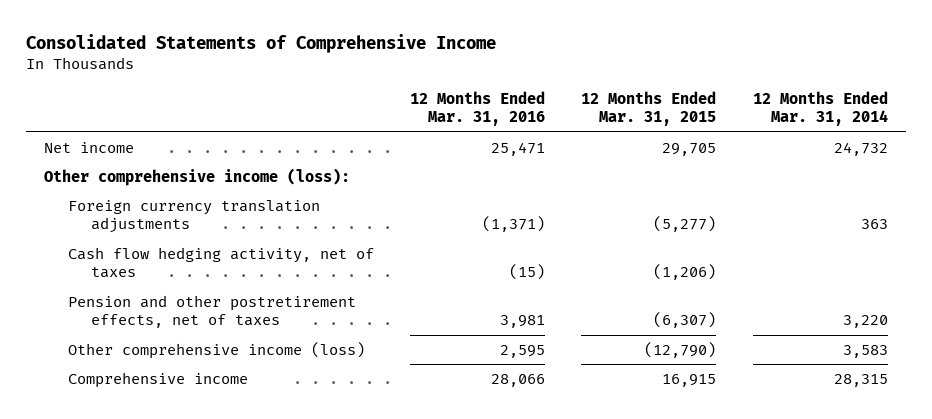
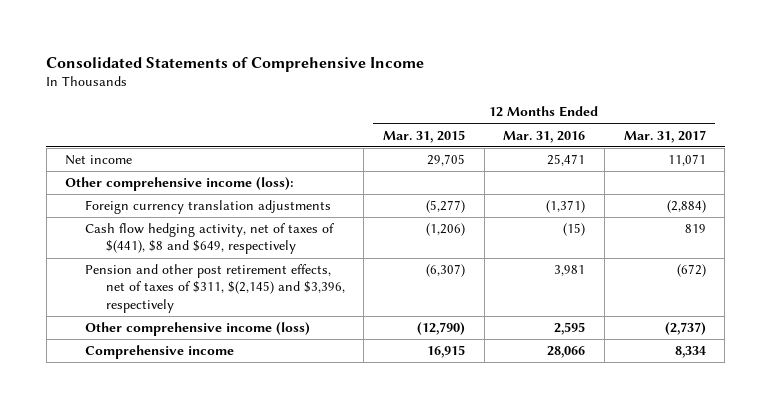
- | 12 Months Ended Mar. 31, 2016 | 12 Months Ended Mar. 31, 2015 | 12 Months Ended Mar. 31, 2014
+ | 12 Months Ended Mar. 31, 2015 | 12 Months Ended Mar. 31, 2016 | 12 Months Ended Mar. 31, 2017
- Cash flow hedging activity, net of taxes | (15) | (1,206) |
- Pension and other postretirement effects, net of taxes | 3,981 | (6,307) | 3,220
+ Cash flow hedging activity, net of taxes of $(441), $8 and $649, respectively | (1,206) | (15) | 819
+ Pension and other post retirement effects, net of taxes of $311, $(2,145) and $3,396, respectively | (6,307) | 3,981 | (672)

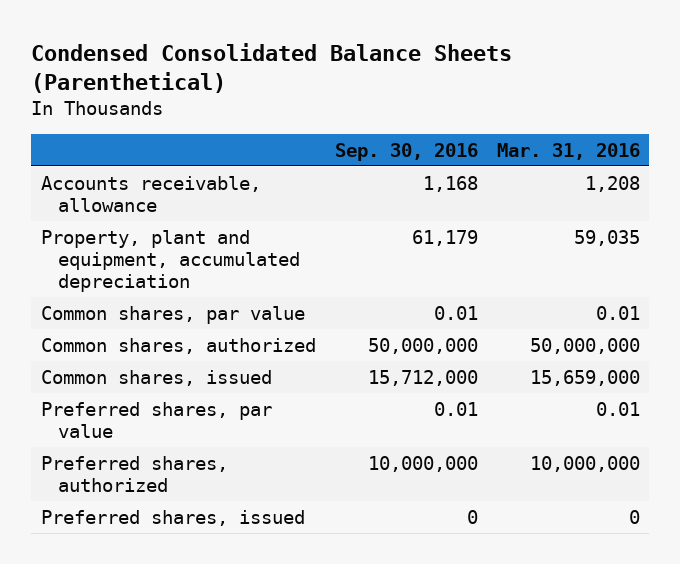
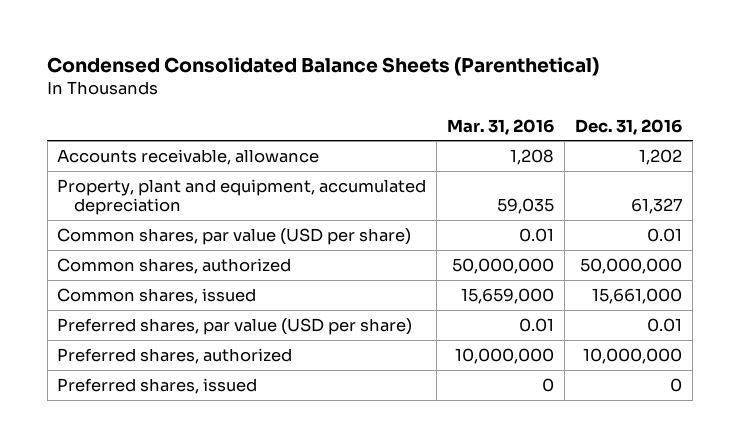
- | Sep. 30, 2016 | Mar. 31, 2016
+ | Mar. 31, 2016 | Dec. 31, 2016
- Common shares, par value | 0.01 | 0.01
+ Common shares, par value (USD per share) | 0.01 | 0.01
- Preferred shares, par value | 0.01 | 0.01
+ Preferred shares, par value (USD per share) | 0.01 | 0.01

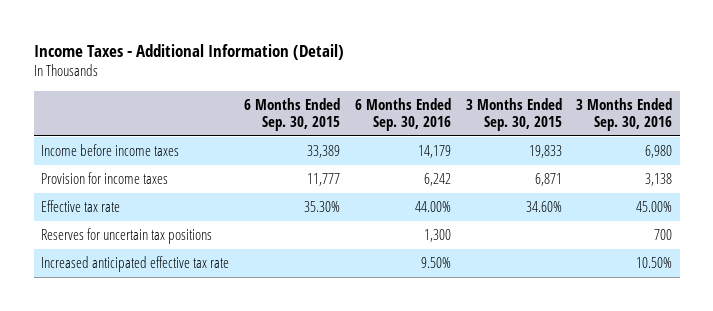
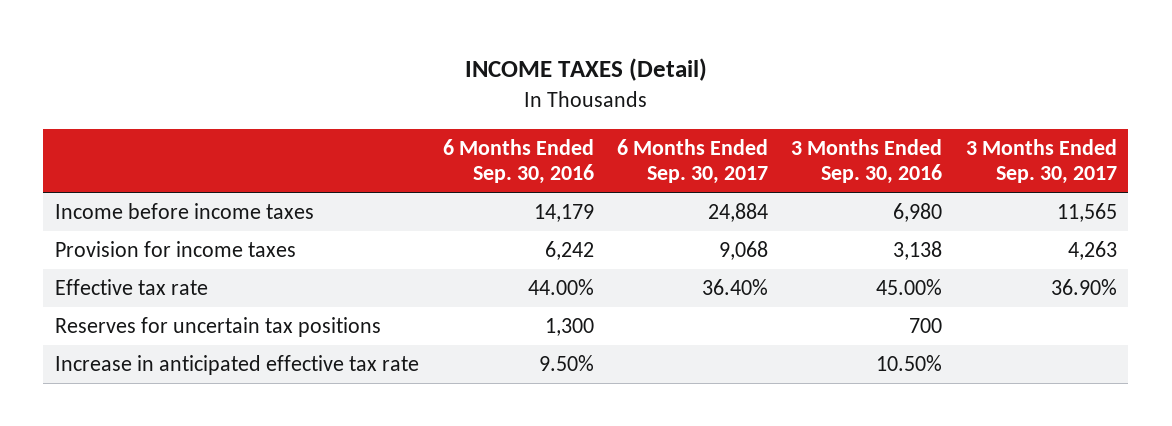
- Income Taxes - Additional Information (Detail)
+ INCOME TAXES (Detail)
- | 6 Months Ended Sep. 30, 2015 | 6 Months Ended Sep. 30, 2016 | 3 Months Ended Sep. 30, 2015 | 3 Months Ended Sep. 30, 2016
+ | 6 Months Ended Sep. 30, 2016 | 6 Months Ended Sep. 30, 2017 | 3 Months Ended Sep. 30, 2016 | 3 Months Ended Sep. 30, 2017
- Increased anticipated effective tax rate | | 9.50% | | 10.50%
+ Increase in anticipated effective tax rate | 9.50% | | 10.50% |

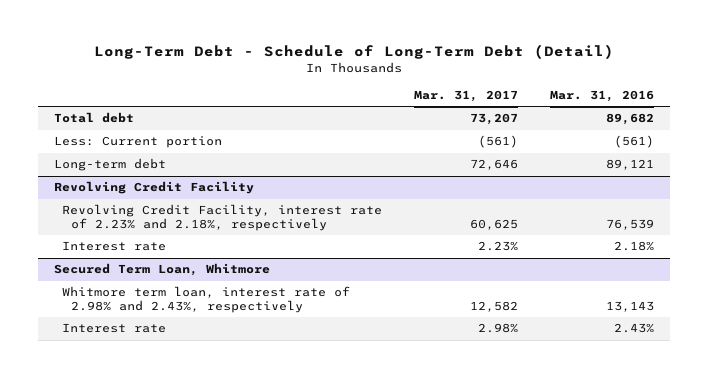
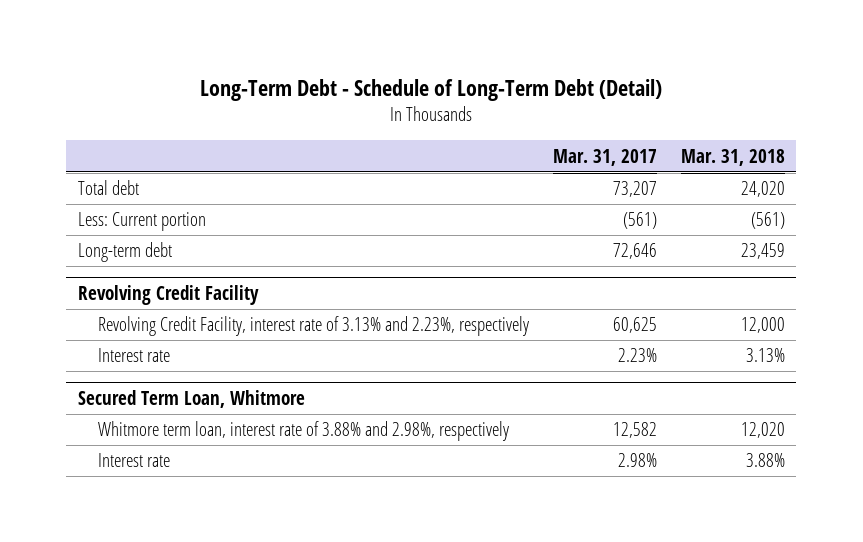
- | Mar. 31, 2017 | Mar. 31, 2016
+ | Mar. 31, 2017 | Mar. 31, 2018
@ Revolving Credit Facility
- Revolving Credit Facility, interest rate of 2.23% and 2.18%, respectively | 60,625 | 76,539
+ Revolving Credit Facility, interest rate of 3.13% and 2.23%, respectively | 60,625 | 12,000
@ Secured Term Loan, Whitmore
- Whitmore term loan, interest rate of 2.98% and 2.43%, respectively | 12,582 | 13,143
+ Whitmore term loan, interest rate of 3.88% and 2.98%, respectively | 12,582 | 12,020

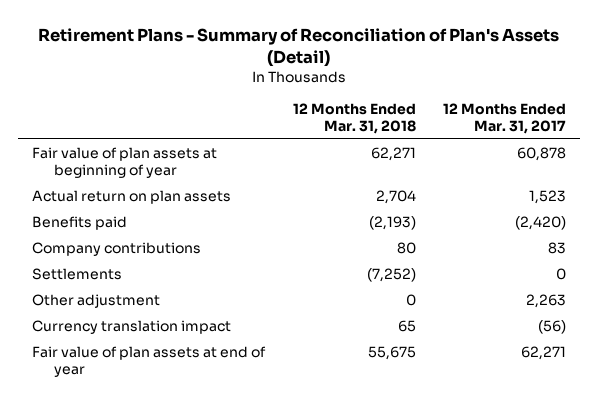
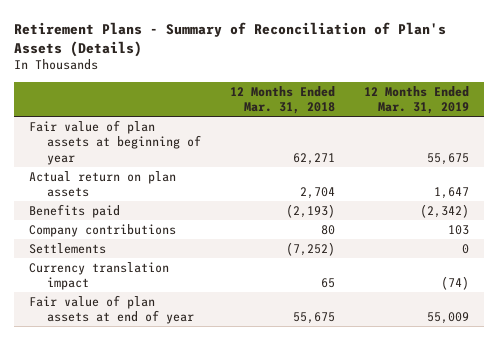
- Retirement Plans - Summary of Reconciliation of Plan's Assets (Detail)
+ Retirement Plans - Summary of Reconciliation of Plan's Assets (Details)
- | 12 Months Ended Mar. 31, 2018 | 12 Months Ended Mar. 31, 2017
+ | 12 Months Ended Mar. 31, 2018 | 12 Months Ended Mar. 31, 2019
- Other adjustment | 0 | 2,263

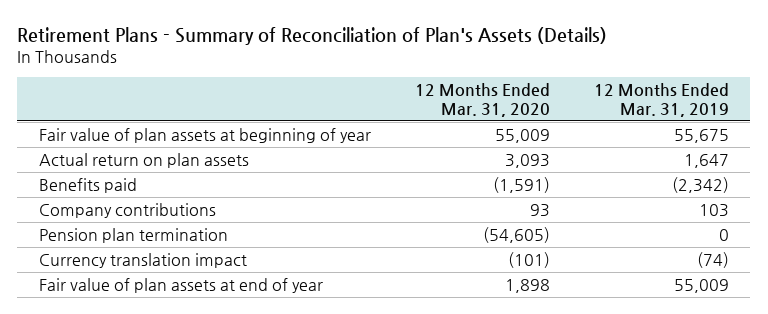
- | 12 Months Ended Mar. 31, 2018 | 12 Months Ended Mar. 31, 2019
+ | 12 Months Ended Mar. 31, 2020 | 12 Months Ended Mar. 31, 2019
- Settlements | (7,252) | 0
+ Pension plan termination | (54,605) | 0

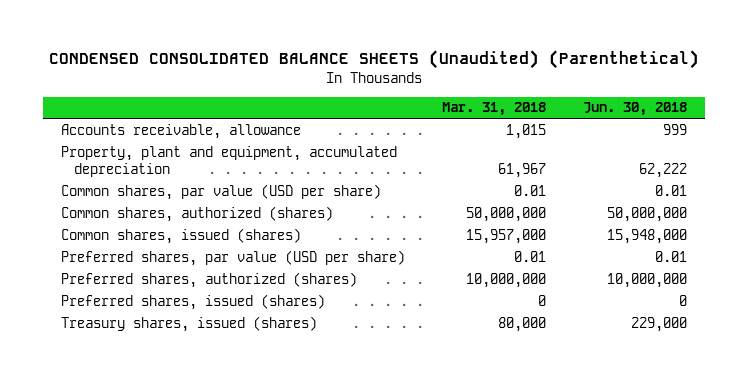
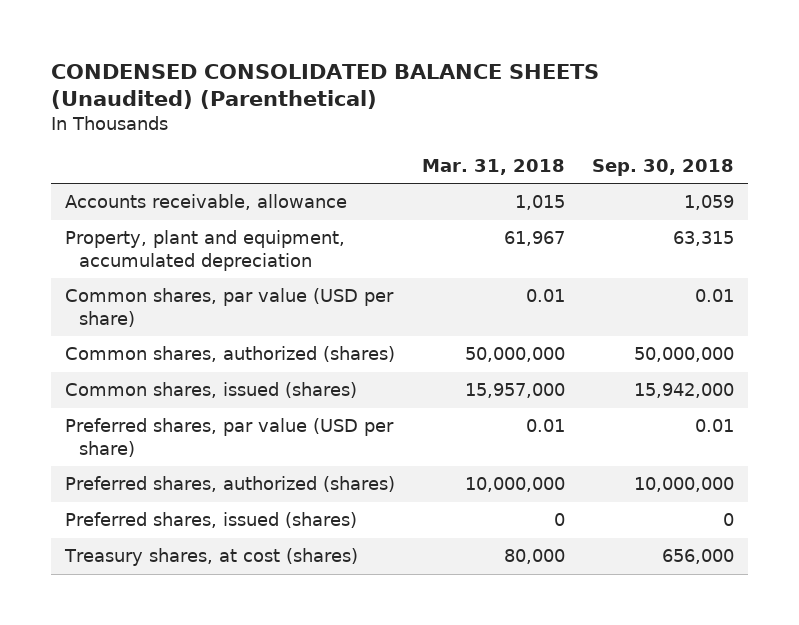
- | Mar. 31, 2018 | Jun. 30, 2018
+ | Mar. 31, 2018 | Sep. 30, 2018
- Treasury shares, issued (shares) | 80,000 | 229,000
+ Treasury shares, at cost (shares) | 80,000 | 656,000

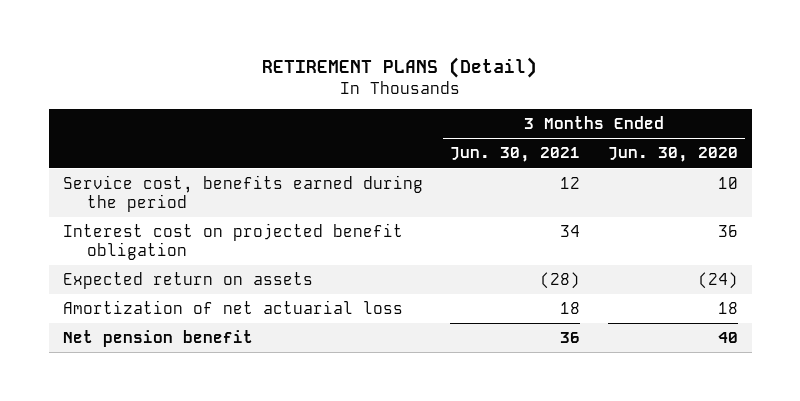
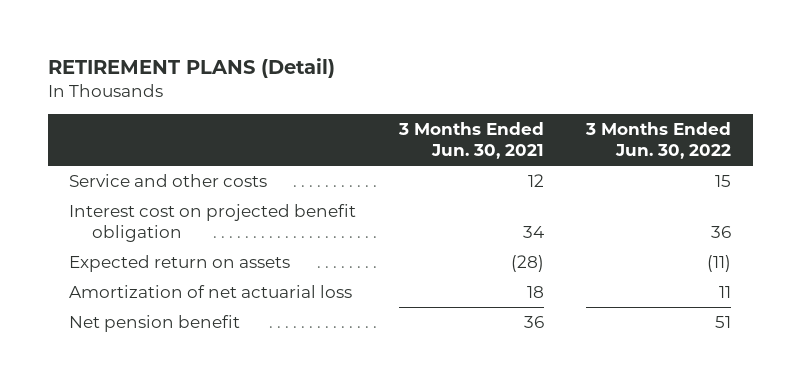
- | 3 Months Ended Jun. 30, 2021 | 3 Months Ended Jun. 30, 2020
+ | 3 Months Ended Jun. 30, 2021 | 3 Months Ended Jun. 30, 2022
- Service cost, benefits earned during the period | 12 | 10
+ Service and other costs | 12 | 15

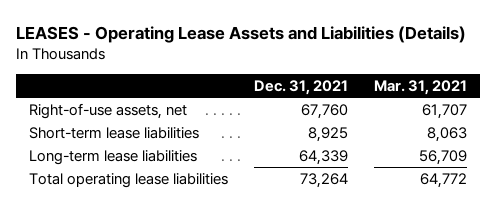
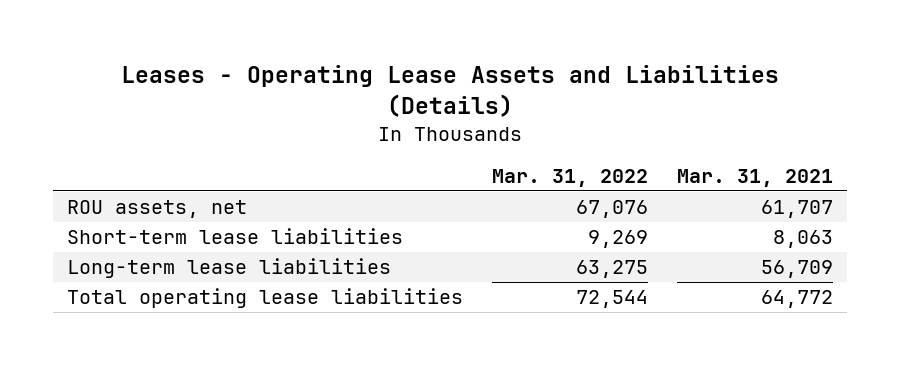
- LEASES - Operating Lease Assets and Liabilities (Details)
+ Leases - Operating Lease Assets and Liabilities (Details)
- | Dec. 31, 2021 | Mar. 31, 2021
+ | Mar. 31, 2022 | Mar. 31, 2021
- Right-of-use assets, net | 67,760 | 61,707
+ ROU assets, net | 67,076 | 61,707

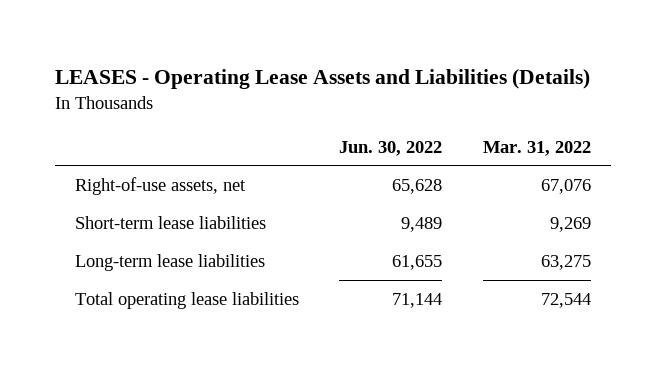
- Leases - Operating Lease Assets and Liabilities (Details)
+ LEASES - Operating Lease Assets and Liabilities (Details)
- | Mar. 31, 2022 | Mar. 31, 2021
+ | Jun. 30, 2022 | Mar. 31, 2022
- ROU assets, net | 67,076 | 61,707
+ Right-of-use assets, net | 65,628 | 67,076

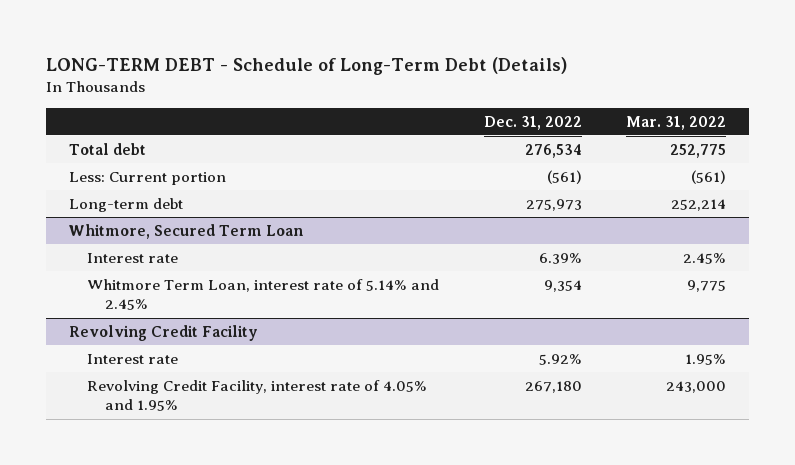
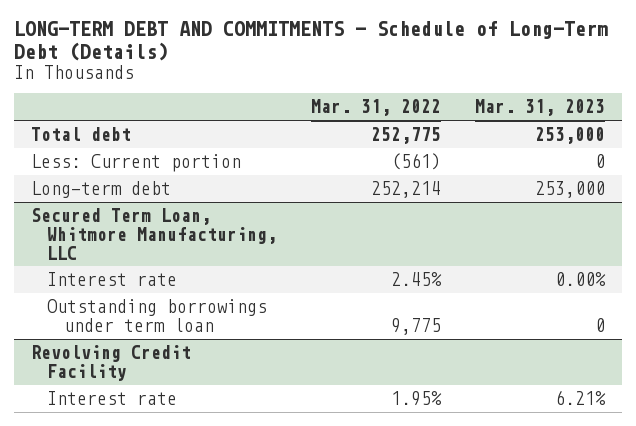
- LONG-TERM DEBT - Schedule of Long-Term Debt (Details)
+ LONG-TERM DEBT AND COMMITMENTS - Schedule of Long-Term Debt (Details)
- | Dec. 31, 2022 | Mar. 31, 2022
+ | Mar. 31, 2022 | Mar. 31, 2023
- Whitmore, Secured Term Loan
+ Secured Term Loan, Whitmore Manufacturing, LLC
- Whitmore Term Loan, interest rate of 5.14% and 2.45% | 9,354 | 9,775
+ Outstanding borrowings under term loan | 9,775 | 0
@ Revolving Credit Facility
- Revolving Credit Facility, interest rate of 4.05% and 1.95% | 267,180 | 243,000

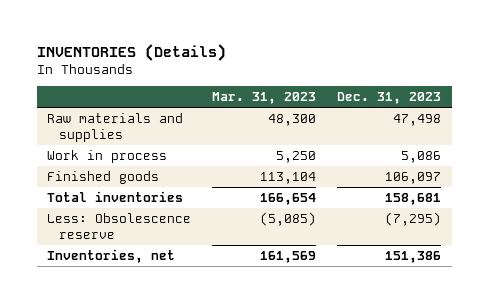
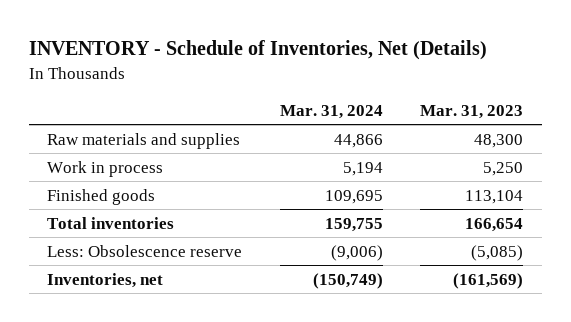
- INVENTORIES (Details)
+ INVENTORY - Schedule of Inventories, Net (Details)
- | Mar. 31, 2023 | Dec. 31, 2023
+ | Mar. 31, 2024 | Mar. 31, 2023
- Inventories, net | 161,569 | 151,386
+ Inventories, net | (150,749) | (161,569)

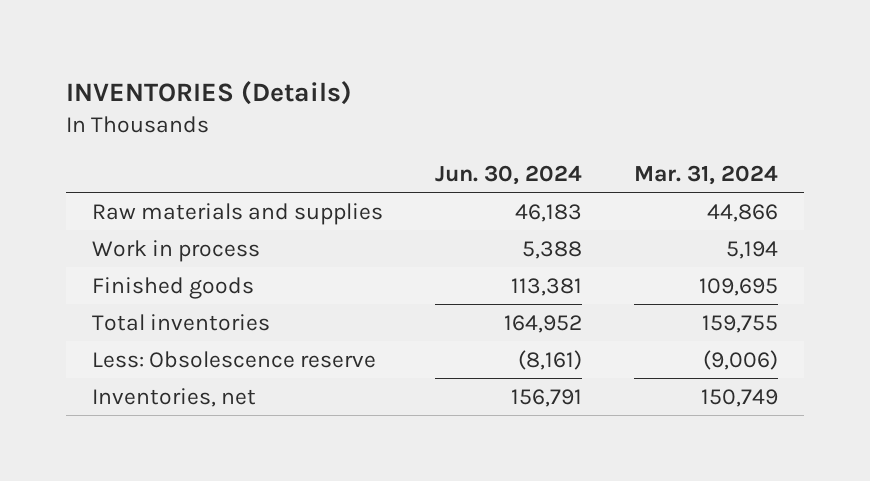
- INVENTORY - Schedule of Inventories, Net (Details)
+ INVENTORIES (Details)
- | Mar. 31, 2024 | Mar. 31, 2023
+ | Jun. 30, 2024 | Mar. 31, 2024
- Inventories, net | (150,749) | (161,569)
+ Inventories, net | 156,791 | 150,749

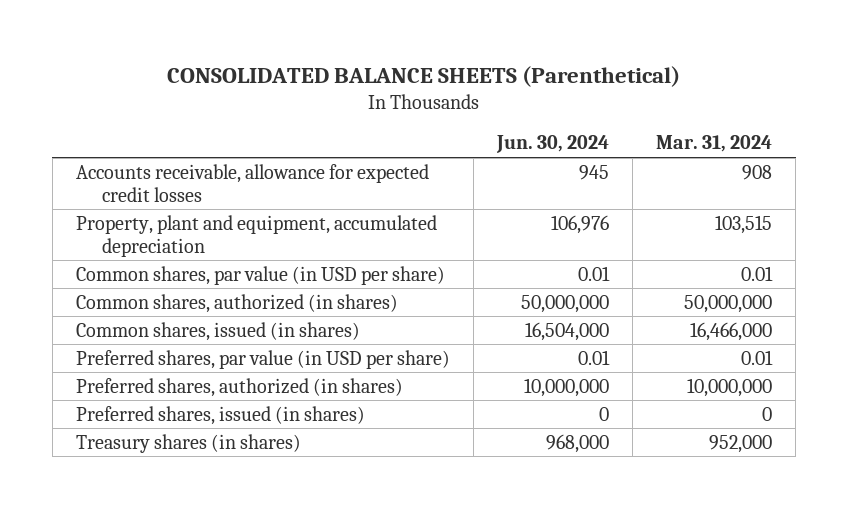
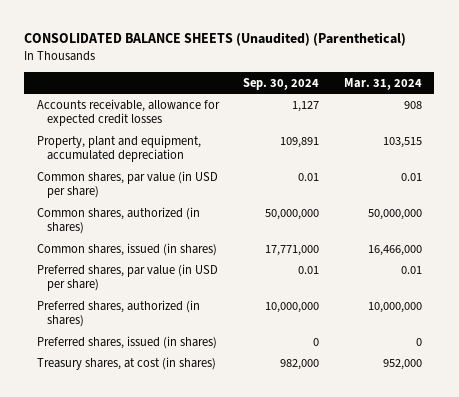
- CONSOLIDATED BALANCE SHEETS (Parenthetical)
+ CONSOLIDATED BALANCE SHEETS (Unaudited) (Parenthetical)
- | Jun. 30, 2024 | Mar. 31, 2024
+ | Sep. 30, 2024 | Mar. 31, 2024
- Treasury shares (in shares) | 968,000 | 952,000
+ Treasury shares, at cost (in shares) | 982,000 | 952,000

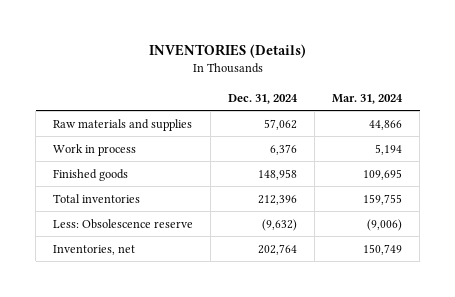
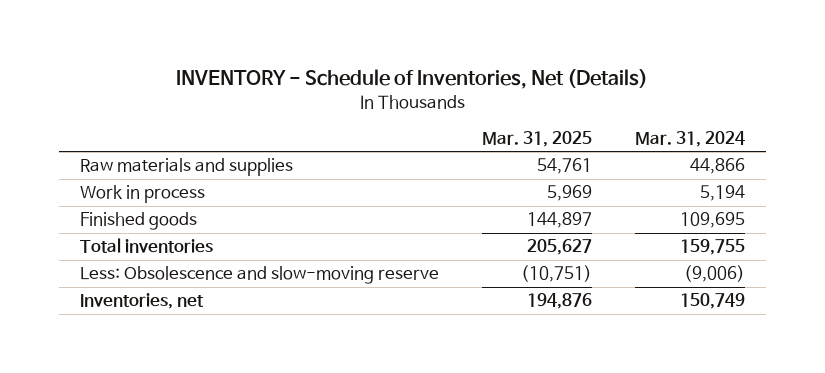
- INVENTORIES (Details)
+ INVENTORY - Schedule of Inventories, Net (Details)
- | Dec. 31, 2024 | Mar. 31, 2024
+ | Mar. 31, 2025 | Mar. 31, 2024
- Less: Obsolescence reserve | (9,632) | (9,006)
+ Less: Obsolescence and slow-moving reserve | (10,751) | (9,006)

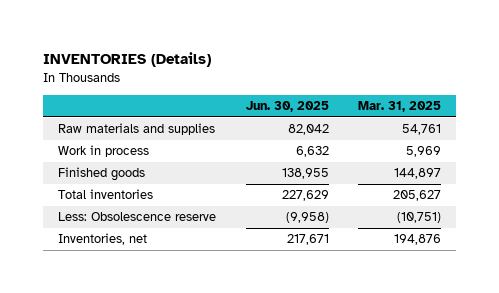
- INVENTORY - Schedule of Inventories, Net (Details)
+ INVENTORIES (Details)
- | Mar. 31, 2025 | Mar. 31, 2024
+ | Jun. 30, 2025 | Mar. 31, 2025
- Less: Obsolescence and slow-moving reserve | (10,751) | (9,006)
+ Less: Obsolescence reserve | (9,958) | (10,751)

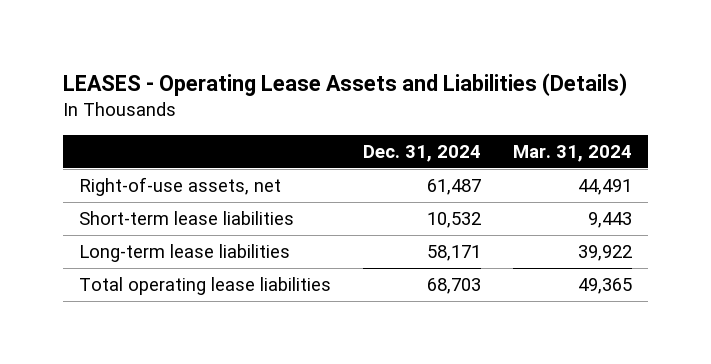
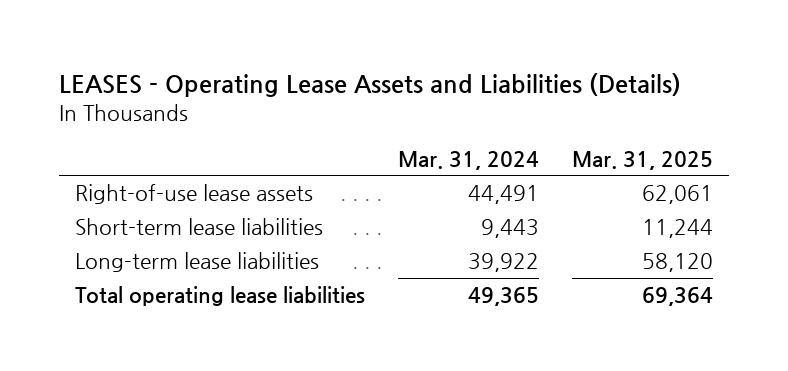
- | Dec. 31, 2024 | Mar. 31, 2024
+ | Mar. 31, 2024 | Mar. 31, 2025
- Right-of-use assets, net | 61,487 | 44,491
+ Right-of-use lease assets | 44,491 | 62,061

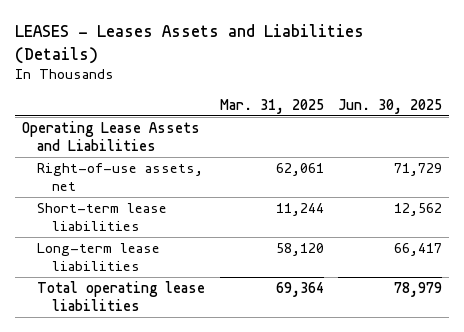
- LEASES - Operating Lease Assets and Liabilities (Details)
+ LEASES - Leases Assets and Liabilities (Details)
- | Mar. 31, 2024 | Mar. 31, 2025
+ | Mar. 31, 2025 | Jun. 30, 2025
- Right-of-use lease assets | 44,491 | 62,061
+ Operating Lease Assets and Liabilities
+ Right-of-use assets, net | 62,061 | 71,729

